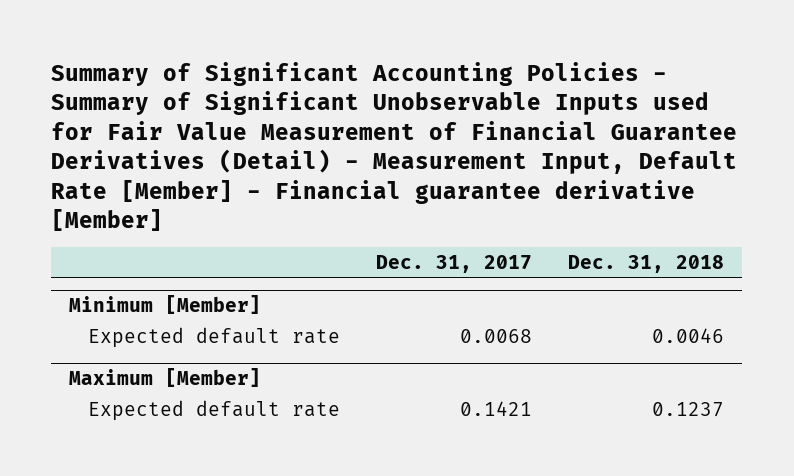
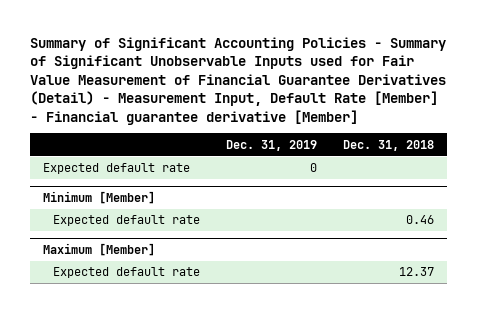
- | Dec. 31, 2017 | Dec. 31, 2018
+ | Dec. 31, 2019 | Dec. 31, 2018
+ Expected default rate | 0 |
@ Minimum [Member]
- Expected default rate | 0.0068 | 0.0046
+ Expected default rate | | 0.46
@ Maximum [Member]
- Expected default rate | 0.1421 | 0.1237
+ Expected default rate | | 12.37

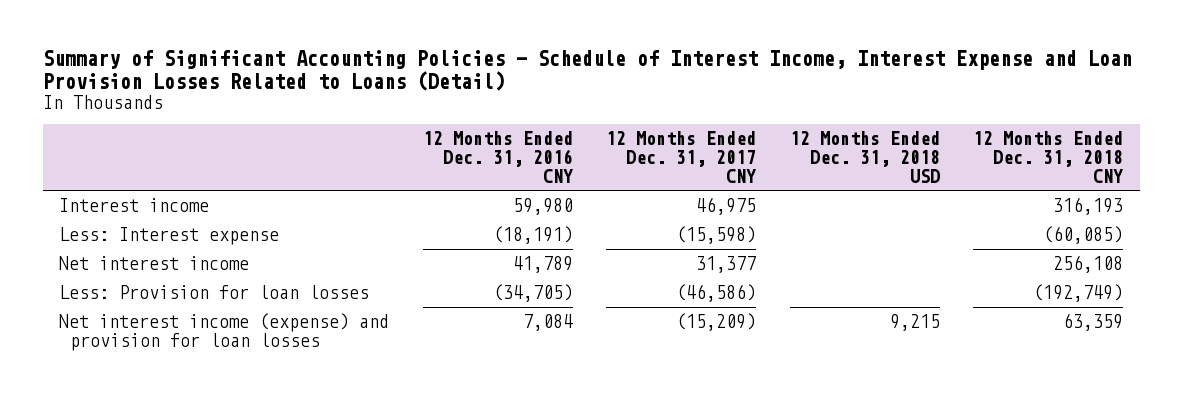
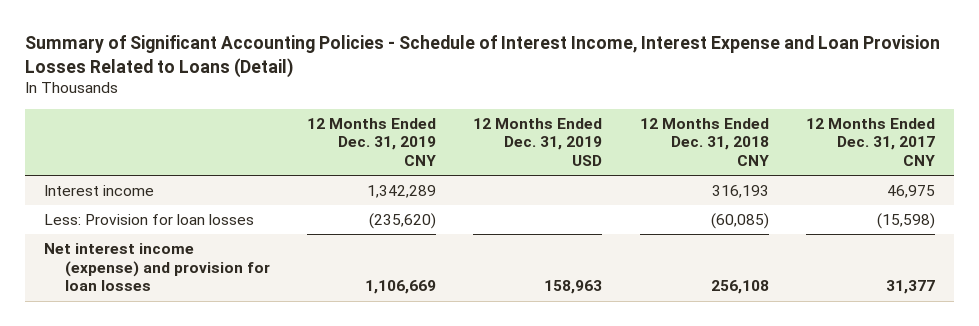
- | 12 Months Ended Dec. 31, 2016 CNY | 12 Months Ended Dec. 31, 2017 CNY | 12 Months Ended Dec. 31, 2018 USD | 12 Months Ended Dec. 31, 2018 CNY
+ | 12 Months Ended Dec. 31, 2019 CNY | 12 Months Ended Dec. 31, 2019 USD | 12 Months Ended Dec. 31, 2018 CNY | 12 Months Ended Dec. 31, 2017 CNY
- Less: Interest expense | (18,191) | (15,598) | | (60,085)
- Net interest income | 41,789 | 31,377 | | 256,108
- Less: Provision for loan losses | (34,705) | (46,586) | | (192,749)
- Net interest income (expense) and provision for loan losses | 7,084 | (15,209) | 9,215 | 63,359
+ Less: Provision for loan losses | (235,620) | | (60,085) | (15,598)
+ Net interest income (expense) and provision for loan losses | 1,106,669 | 158,963 | 256,108 | 31,377

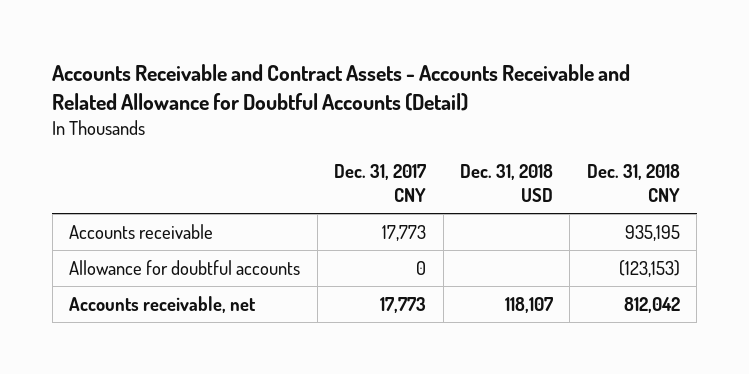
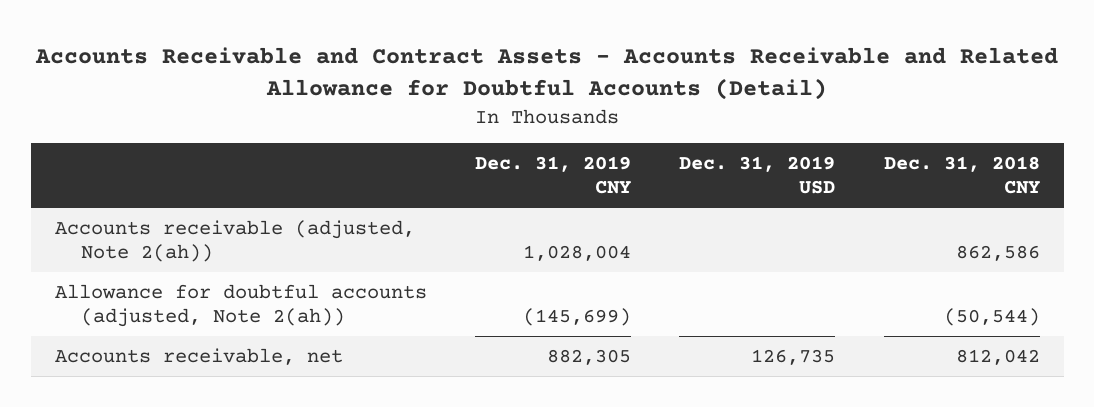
- | Dec. 31, 2017 CNY | Dec. 31, 2018 USD | Dec. 31, 2018 CNY
+ | Dec. 31, 2019 CNY | Dec. 31, 2019 USD | Dec. 31, 2018 CNY
- Accounts receivable | 17,773 | | 935,195
- Allowance for doubtful accounts | 0 | | (123,153)
+ Accounts receivable (adjusted, Note 2(ah)) | 1,028,004 | | 862,586
+ Allowance for doubtful accounts (adjusted, Note 2(ah)) | (145,699) | | (50,544)

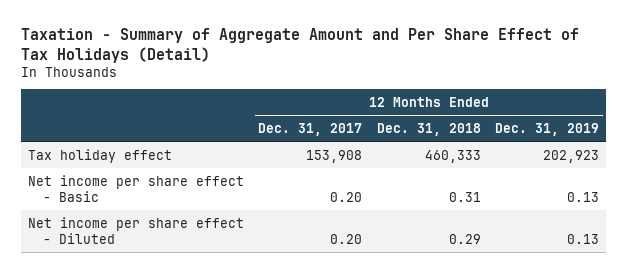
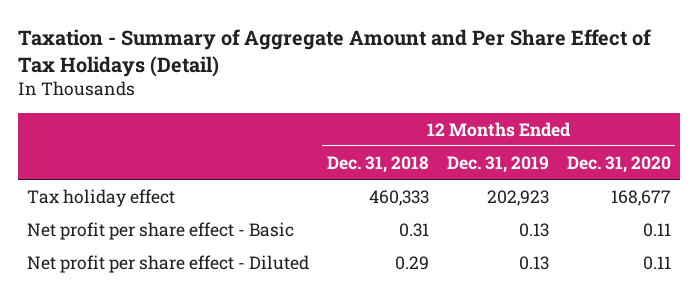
- | 12 Months Ended Dec. 31, 2017 | 12 Months Ended Dec. 31, 2018 | 12 Months Ended Dec. 31, 2019
+ | 12 Months Ended Dec. 31, 2018 | 12 Months Ended Dec. 31, 2019 | 12 Months Ended Dec. 31, 2020
- Net income per share effect - Basic | 0.20 | 0.31 | 0.13
- Net income per share effect - Diluted | 0.20 | 0.29 | 0.13
+ Net profit per share effect - Basic | 0.31 | 0.13 | 0.11
+ Net profit per share effect - Diluted | 0.29 | 0.13 | 0.11

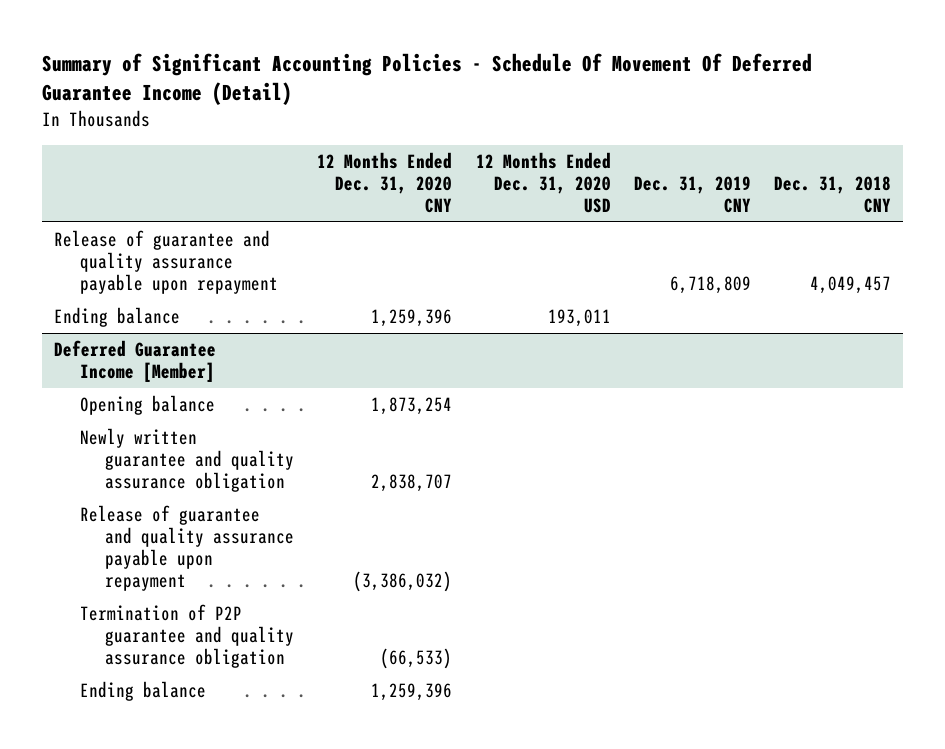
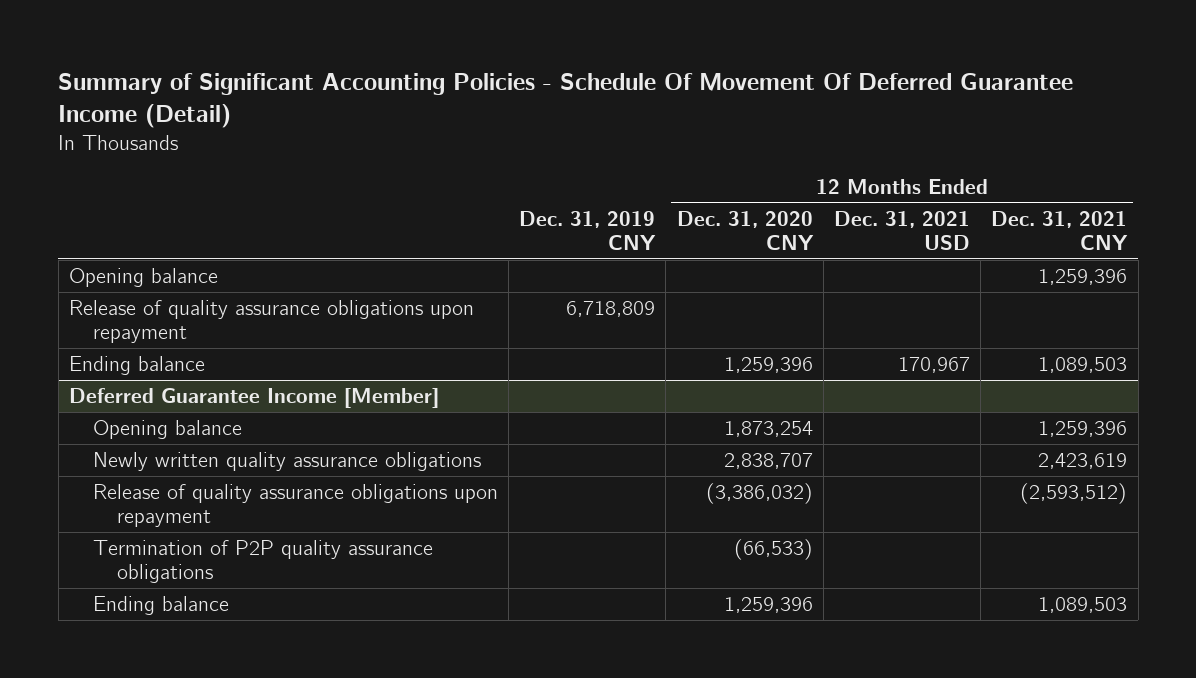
- | 12 Months Ended Dec. 31, 2020 CNY | 12 Months Ended Dec. 31, 2020 USD | Dec. 31, 2019 CNY | Dec. 31, 2018 CNY
+ | Dec. 31, 2019 CNY | 12 Months Ended Dec. 31, 2020 CNY | 12 Months Ended Dec. 31, 2021 USD | 12 Months Ended Dec. 31, 2021 CNY
- Release of guarantee and quality assurance payable upon repayment | | | 6,718,809 | 4,049,457
+ Opening balance | | | | 1,259,396
+ Release of quality assurance obligations upon repayment | 6,718,809 | | |
@ Deferred Guarantee Income [Member]
- Newly written guarantee and quality assurance obligation | 2,838,707 | | |
- Release of guarantee and quality assurance payable upon repayment | (3,386,032) | | |
- Termination of P2P guarantee and quality assurance obligation | (66,533) | | |
+ Newly written quality assurance obligations | | 2,838,707 | | 2,423,619
+ Release of quality assurance obligations upon repayment | | (3,386,032) | | (2,593,512)
+ Termination of P2P quality assurance obligations | | (66,533) | |

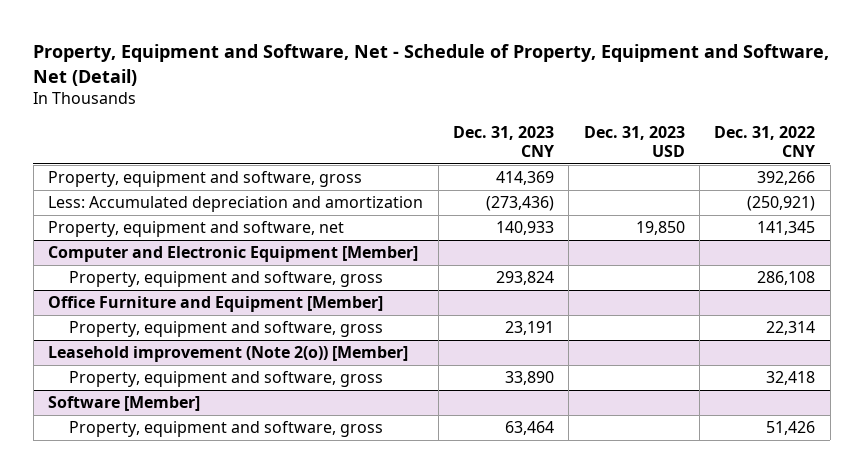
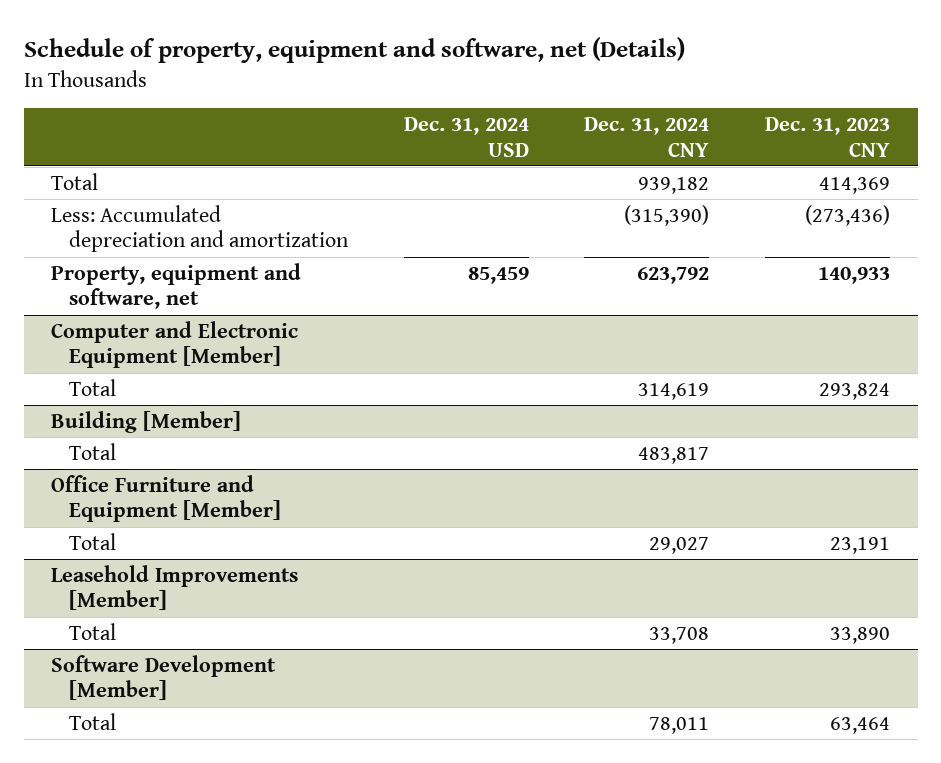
- Property, Equipment and Software, Net - Schedule of Property, Equipment and Software, Net (Detail)
+ Schedule of property, equipment and software, net (Details)
- | Dec. 31, 2023 CNY | Dec. 31, 2023 USD | Dec. 31, 2022 CNY
+ | Dec. 31, 2024 USD | Dec. 31, 2024 CNY | Dec. 31, 2023 CNY
- Property, equipment and software, gross | 414,369 | | 392,266
+ Total | | 939,182 | 414,369
@ Computer and Electronic Equipment [Member]
- Property, equipment and software, gross | 293,824 | | 286,108
+ Total | | 314,619 | 293,824
+ Building [Member]
+ Total | | 483,817 |
@ Office Furniture and Equipment [Member]
- Property, equipment and software, gross | 23,191 | | 22,314
- Leasehold improvement (Note 2(o)) [Member]
- Property, equipment and software, gross | 33,890 | | 32,418
- Software [Member]
- Property, equipment and software, gross | 63,464 | | 51,426
@ Office Furniture and Equipment [Member]
+ Total | | 29,027 | 23,191
+ Leasehold Improvements [Member]
+ Total | | 33,708 | 33,890
+ Software Development [Member]
+ Total | | 78,011 | 63,464

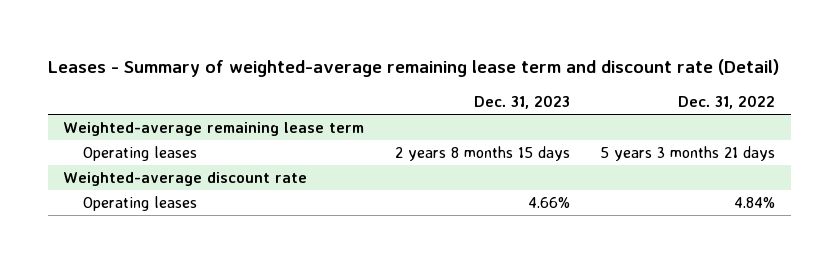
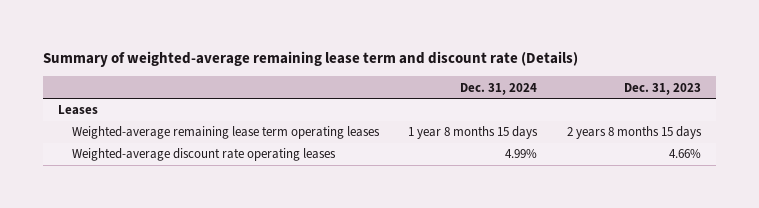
- Leases - Summary of weighted-average remaining lease term and discount rate (Detail)
+ Summary of weighted-average remaining lease term and discount rate (Details)
- | Dec. 31, 2023 | Dec. 31, 2022
+ | Dec. 31, 2024 | Dec. 31, 2023
- Weighted-average remaining lease term
- Operating leases | 2 years 8 months 15 days | 5 years 3 months 21 days
- Weighted-average discount rate
- Operating leases | 4.66% | 4.84%
+ Leases
+ Weighted-average remaining lease term operating leases | 1 year 8 months 15 days | 2 years 8 months 15 days
+ Weighted-average discount rate operating leases | 4.99% | 4.66%

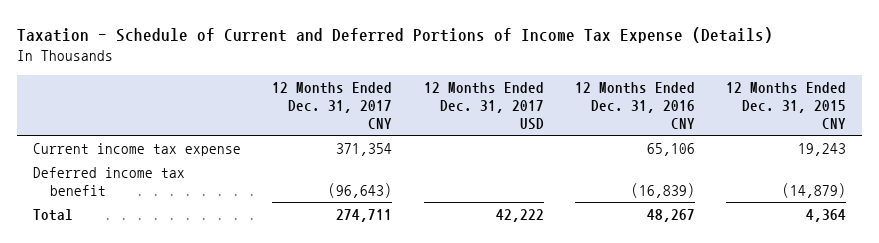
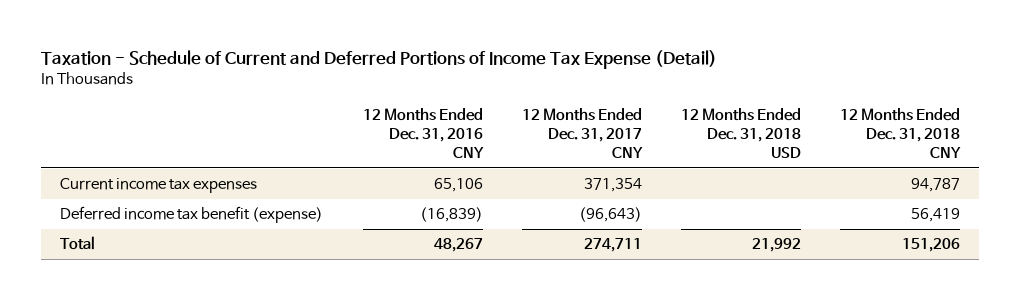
- Taxation - Schedule of Current and Deferred Portions of Income Tax Expense (Details)
+ Taxation - Schedule of Current and Deferred Portions of Income Tax Expense (Detail)
- | 12 Months Ended Dec. 31, 2017 CNY | 12 Months Ended Dec. 31, 2017 USD | 12 Months Ended Dec. 31, 2016 CNY | 12 Months Ended Dec. 31, 2015 CNY
+ | 12 Months Ended Dec. 31, 2016 CNY | 12 Months Ended Dec. 31, 2017 CNY | 12 Months Ended Dec. 31, 2018 USD | 12 Months Ended Dec. 31, 2018 CNY
- Current income tax expense | 371,354 | | 65,106 | 19,243
- Deferred income tax benefit | (96,643) | | (16,839) | (14,879)
+ Current income tax expenses | 65,106 | 371,354 | | 94,787
+ Deferred income tax benefit (expense) | (16,839) | (96,643) | | 56,419

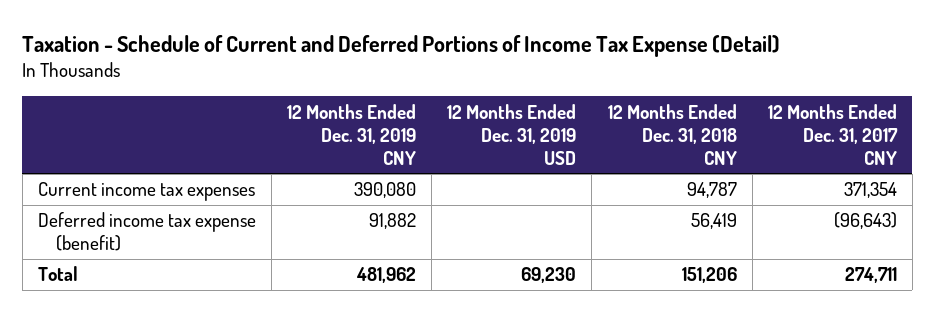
- | 12 Months Ended Dec. 31, 2016 CNY | 12 Months Ended Dec. 31, 2017 CNY | 12 Months Ended Dec. 31, 2018 USD | 12 Months Ended Dec. 31, 2018 CNY
+ | 12 Months Ended Dec. 31, 2019 CNY | 12 Months Ended Dec. 31, 2019 USD | 12 Months Ended Dec. 31, 2018 CNY | 12 Months Ended Dec. 31, 2017 CNY
- Deferred income tax benefit (expense) | (16,839) | (96,643) | | 56,419
+ Deferred income tax expense (benefit) | 91,882 | | 56,419 | (96,643)

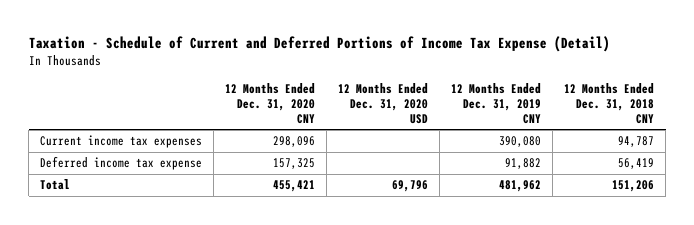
- | 12 Months Ended Dec. 31, 2019 CNY | 12 Months Ended Dec. 31, 2019 USD | 12 Months Ended Dec. 31, 2018 CNY | 12 Months Ended Dec. 31, 2017 CNY
+ | 12 Months Ended Dec. 31, 2020 CNY | 12 Months Ended Dec. 31, 2020 USD | 12 Months Ended Dec. 31, 2019 CNY | 12 Months Ended Dec. 31, 2018 CNY
- Deferred income tax expense (benefit) | 91,882 | | 56,419 | (96,643)
+ Deferred income tax expense | 157,325 | | 91,882 | 56,419

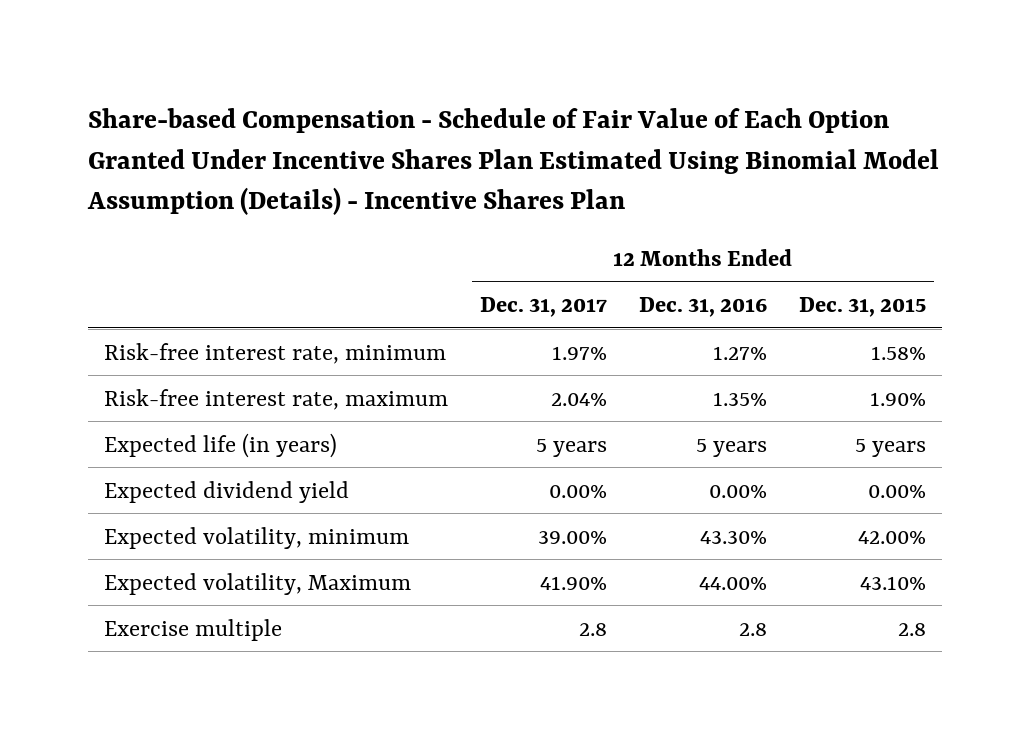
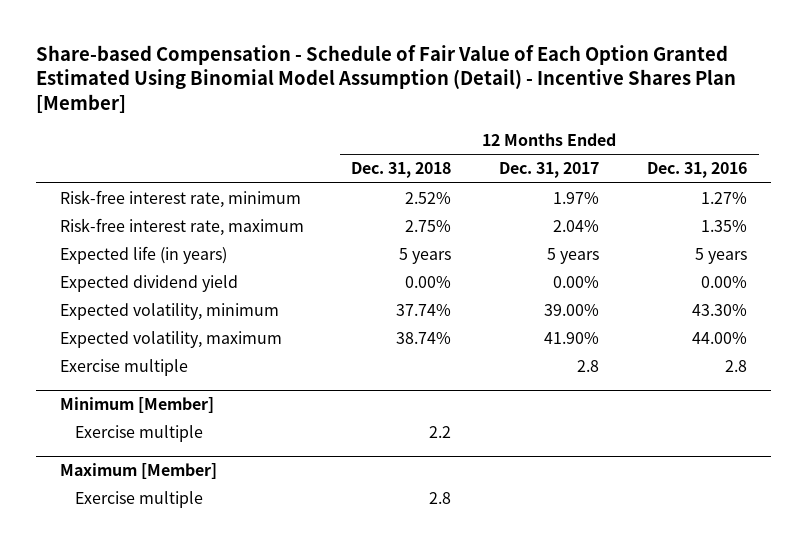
- Share-based Compensation - Schedule of Fair Value of Each Option Granted Under Incentive Shares Plan Estimated Using Binomial Model Assumption (Details) - Incentive Shares Plan
+ Share-based Compensation - Schedule of Fair Value of Each Option Granted Estimated Using Binomial Model Assumption (Detail) - Incentive Shares Plan [Member]
- | 12 Months Ended Dec. 31, 2017 | 12 Months Ended Dec. 31, 2016 | 12 Months Ended Dec. 31, 2015
+ | 12 Months Ended Dec. 31, 2018 | 12 Months Ended Dec. 31, 2017 | 12 Months Ended Dec. 31, 2016
- Expected volatility, Maximum | 41.90% | 44.00% | 43.10%
+ Expected volatility, maximum | 38.74% | 41.90% | 44.00%
+ Minimum [Member]
+ Exercise multiple | 2.2 | |
+ Maximum [Member]
+ Exercise multiple | 2.8 | |

